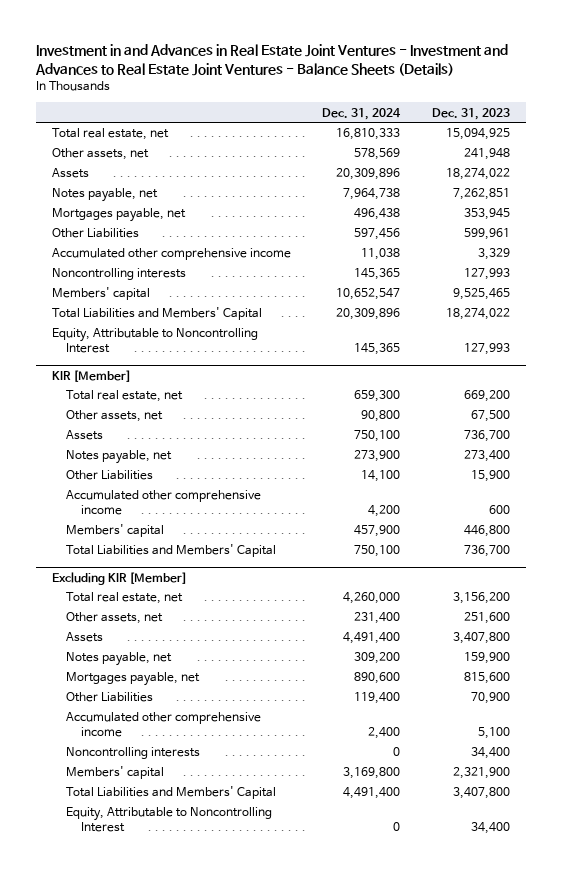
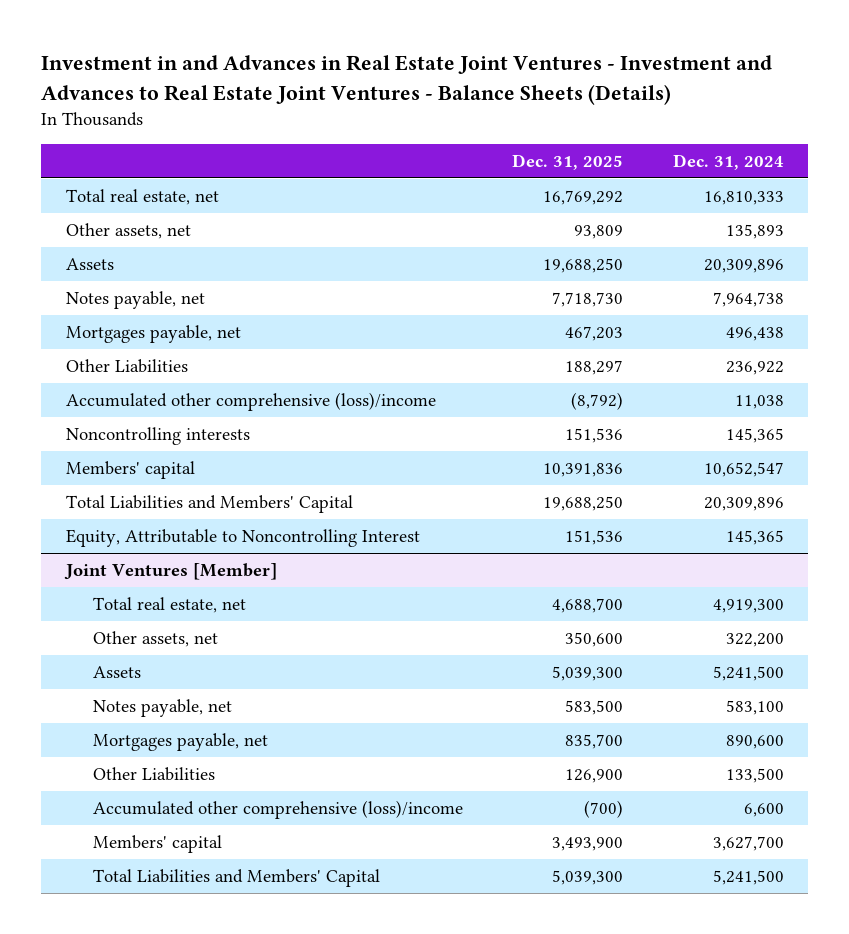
- | Dec. 31, 2024 | Dec. 31, 2023
+ | Dec. 31, 2025 | Dec. 31, 2024
- Other assets, net | 578,569 | 241,948
+ Other assets, net | 93,809 | 135,893
- Other Liabilities | 597,456 | 599,961
- Accumulated other comprehensive income | 11,038 | 3,329
+ Other Liabilities | 188,297 | 236,922
+ Accumulated other comprehensive (loss)/income | (8,792) | 11,038
- KIR [Member]
- Total real estate, net | 659,300 | 669,200
- Other assets, net | 90,800 | 67,500
- Assets | 750,100 | 736,700
- Notes payable, net | 273,900 | 273,400
- Other Liabilities | 14,100 | 15,900
- Accumulated other comprehensive income | 4,200 | 600
- Members' capital | 457,900 | 446,800
- Total Liabilities and Members' Capital | 750,100 | 736,700
- Excluding KIR [Member]
- Total real estate, net | 4,260,000 | 3,156,200
- Other assets, net | 231,400 | 251,600
- Assets | 4,491,400 | 3,407,800
- Notes payable, net | 309,200 | 159,900
+ Joint Ventures [Member]
+ Total real estate, net | 4,688,700 | 4,919,300
+ Other assets, net | 350,600 | 322,200
+ Assets | 5,039,300 | 5,241,500
+ Notes payable, net | 583,500 | 583,100
- Other Liabilities | 119,400 | 70,900
- Accumulated other comprehensive income | 2,400 | 5,100
- Noncontrolling interests | 0 | 34,400
- Members' capital | 3,169,800 | 2,321,900
- Total Liabilities and Members' Capital | 4,491,400 | 3,407,800
- Equity, Attributable to Noncontrolling Interest | 0 | 34,400
+ Other Liabilities | 126,900 | 133,500
+ Accumulated other comprehensive (loss)/income | (700) | 6,600
+ Members' capital | 3,493,900 | 3,627,700
+ Total Liabilities and Members' Capital | 5,039,300 | 5,241,500

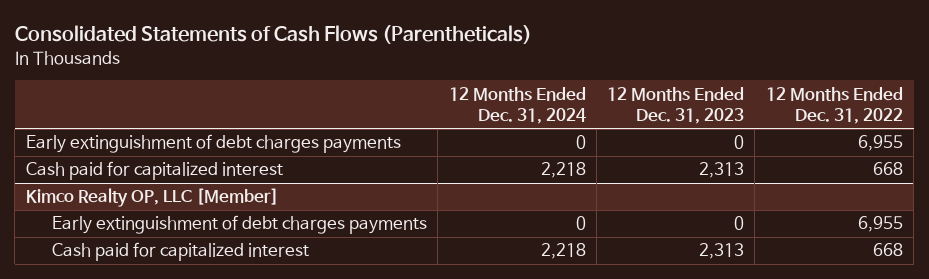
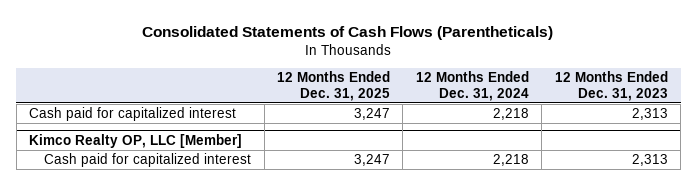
- | 12 Months Ended Dec. 31, 2024 | 12 Months Ended Dec. 31, 2023 | 12 Months Ended Dec. 31, 2022
+ | 12 Months Ended Dec. 31, 2025 | 12 Months Ended Dec. 31, 2024 | 12 Months Ended Dec. 31, 2023
- Early extinguishment of debt charges payments | 0 | 0 | 6,955
@ Kimco Realty OP, LLC [Member]
- Early extinguishment of debt charges payments | 0 | 0 | 6,955

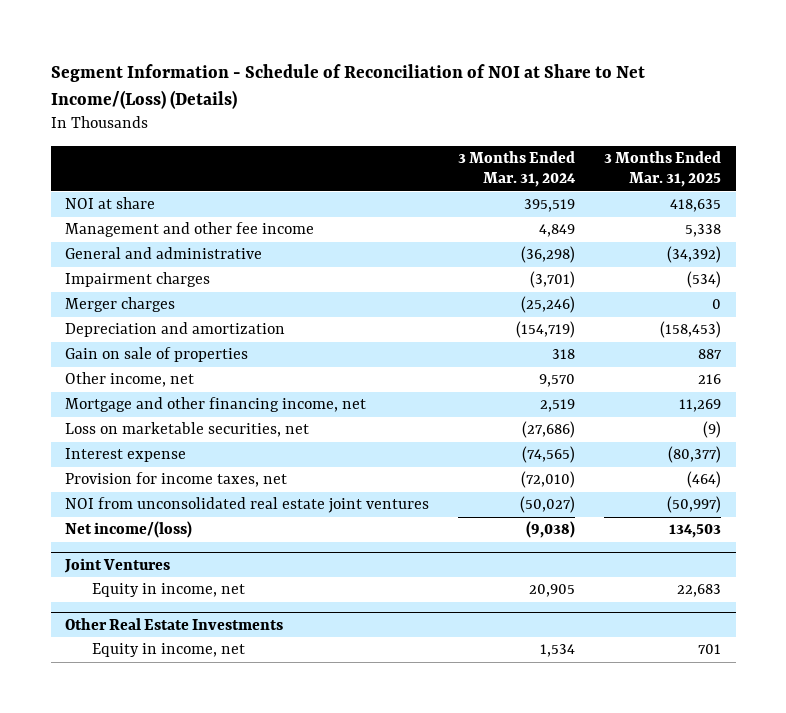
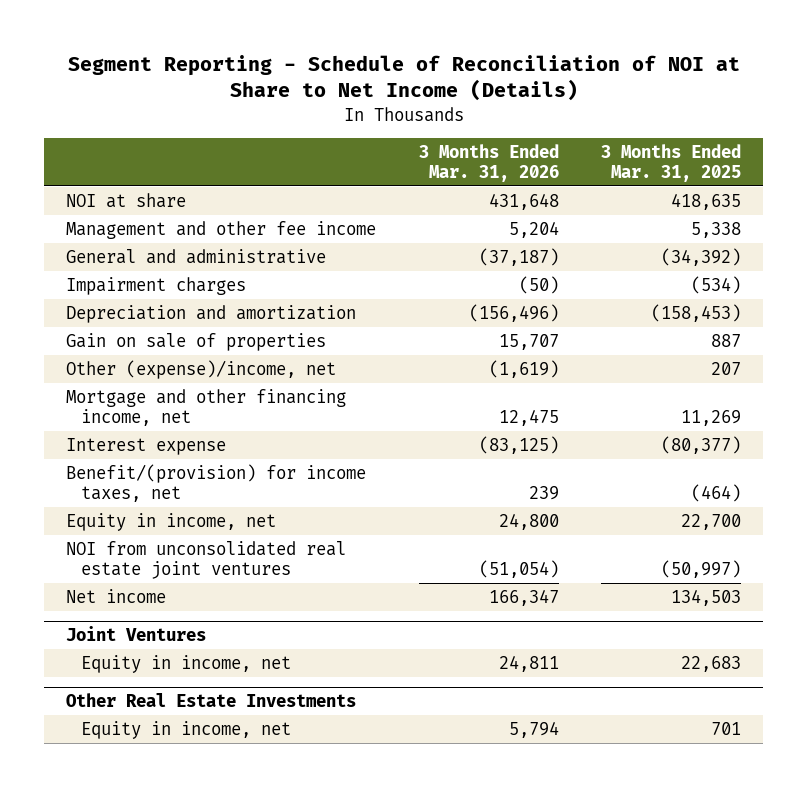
- Segment Information - Schedule of Reconciliation of NOI at Share to Net Income/(Loss) (Details)
+ Segment Reporting - Schedule of Reconciliation of NOI at Share to Net Income (Details)
- | 3 Months Ended Mar. 31, 2024 | 3 Months Ended Mar. 31, 2025
+ | 3 Months Ended Mar. 31, 2026 | 3 Months Ended Mar. 31, 2025
- Merger charges | (25,246) | 0
- Other income, net | 9,570 | 216
+ Other (expense)/income, net | (1,619) | 207
- Loss on marketable securities, net | (27,686) | (9)
- Provision for income taxes, net | (72,010) | (464)
+ Benefit/(provision) for income taxes, net | 239 | (464)
+ Equity in income, net | 24,800 | 22,700
- Net income/(loss) | (9,038) | 134,503
+ Net income | 166,347 | 134,503

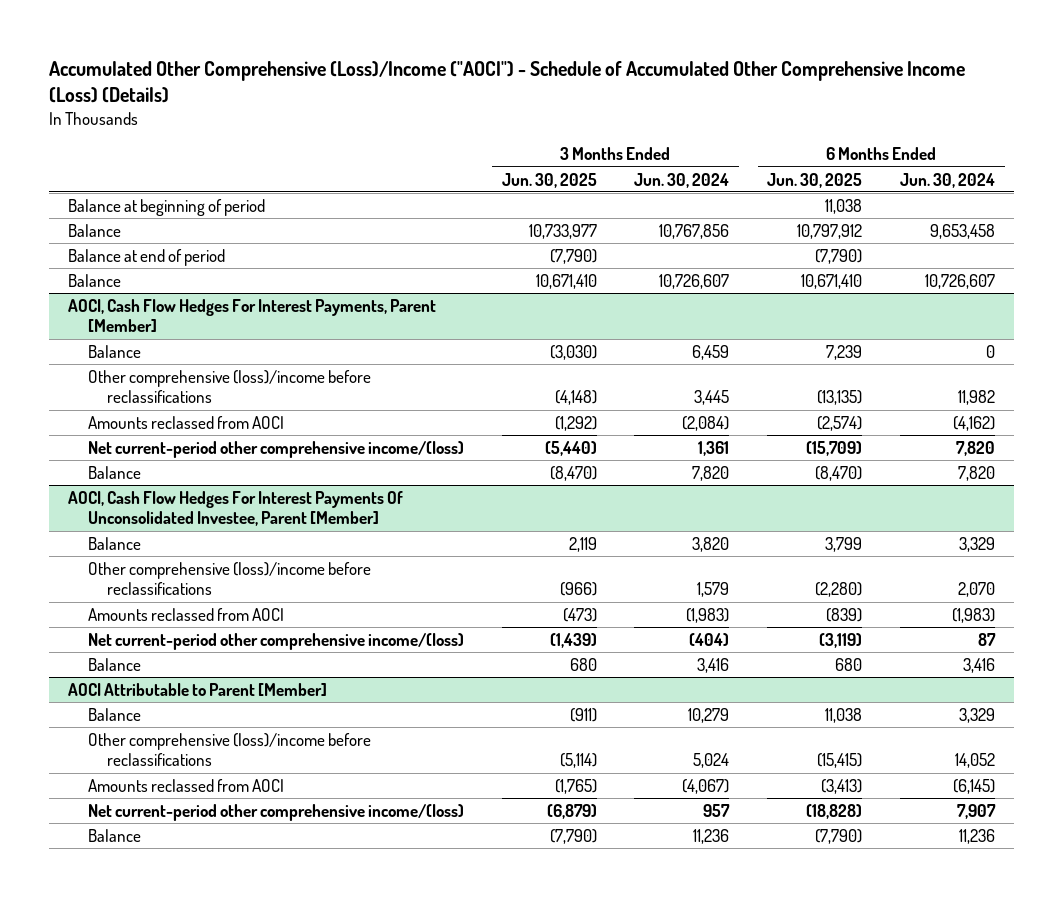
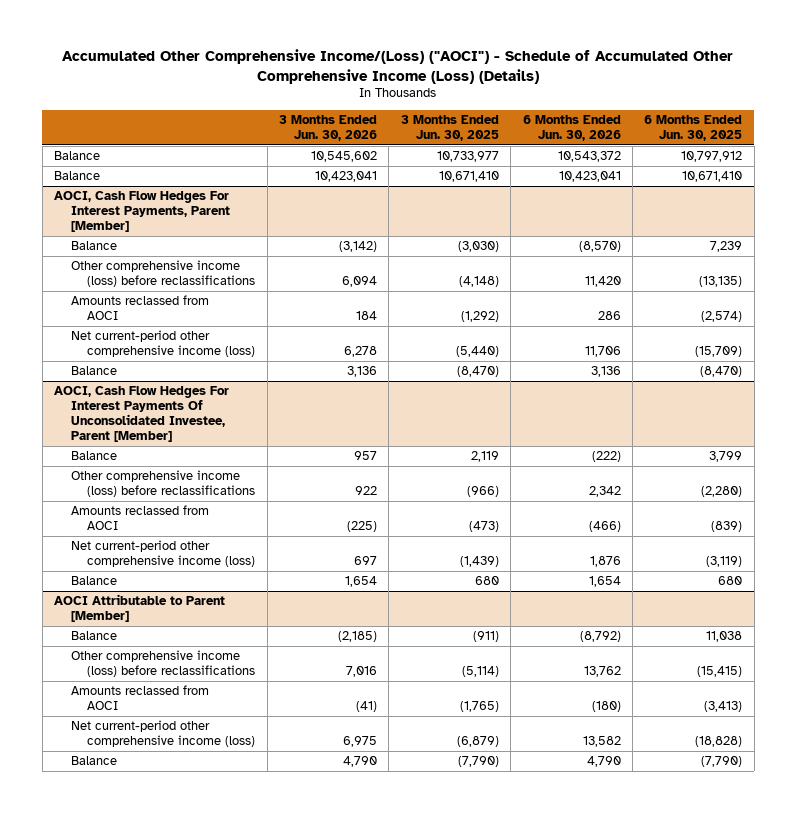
- Accumulated Other Comprehensive (Loss)/Income ("AOCI") - Schedule of Accumulated Other Comprehensive Income (Loss) (Details)
+ Accumulated Other Comprehensive Income/(Loss) ("AOCI") - Schedule of Accumulated Other Comprehensive Income (Loss) (Details)
- | 3 Months Ended Jun. 30, 2025 | 3 Months Ended Jun. 30, 2024 | 6 Months Ended Jun. 30, 2025 | 6 Months Ended Jun. 30, 2024
+ | 3 Months Ended Jun. 30, 2026 | 3 Months Ended Jun. 30, 2025 | 6 Months Ended Jun. 30, 2026 | 6 Months Ended Jun. 30, 2025
- Balance at beginning of period | | | 11,038 |
- Balance at end of period | (7,790) | | (7,790) |
@ AOCI, Cash Flow Hedges For Interest Payments, Parent [Member]
- Other comprehensive (loss)/income before reclassifications | (4,148) | 3,445 | (13,135) | 11,982
+ Other comprehensive income (loss) before reclassifications | 6,094 | (4,148) | 11,420 | (13,135)
- Net current-period other comprehensive income/(loss) | (5,440) | 1,361 | (15,709) | 7,820
+ Net current-period other comprehensive income (loss) | 6,278 | (5,440) | 11,706 | (15,709)
@ AOCI, Cash Flow Hedges For Interest Payments Of Unconsolidated Investee, Parent [Member]
- Other comprehensive (loss)/income before reclassifications | (966) | 1,579 | (2,280) | 2,070
+ Other comprehensive income (loss) before reclassifications | 922 | (966) | 2,342 | (2,280)
- Net current-period other comprehensive income/(loss) | (1,439) | (404) | (3,119) | 87
+ Net current-period other comprehensive income (loss) | 697 | (1,439) | 1,876 | (3,119)
@ AOCI Attributable to Parent [Member]
- Other comprehensive (loss)/income before reclassifications | (5,114) | 5,024 | (15,415) | 14,052
+ Other comprehensive income (loss) before reclassifications | 7,016 | (5,114) | 13,762 | (15,415)
- Net current-period other comprehensive income/(loss) | (6,879) | 957 | (18,828) | 7,907
+ Net current-period other comprehensive income (loss) | 6,975 | (6,879) | 13,582 | (18,828)

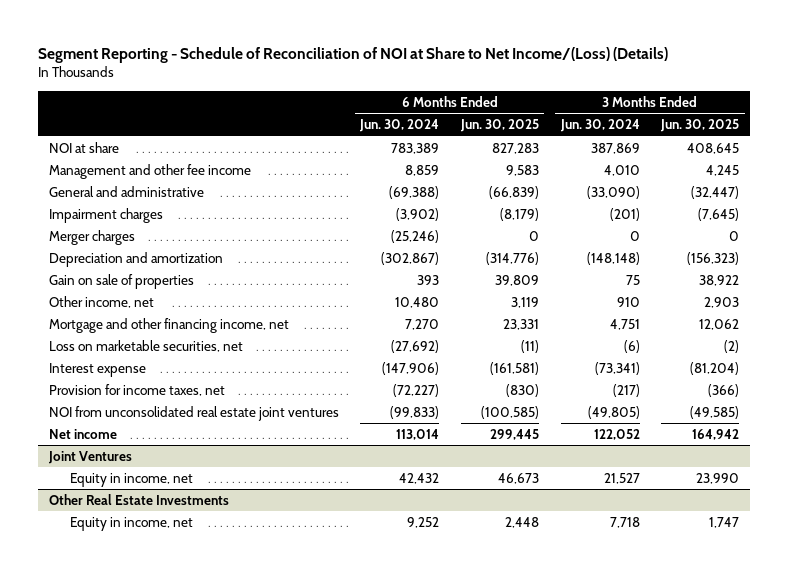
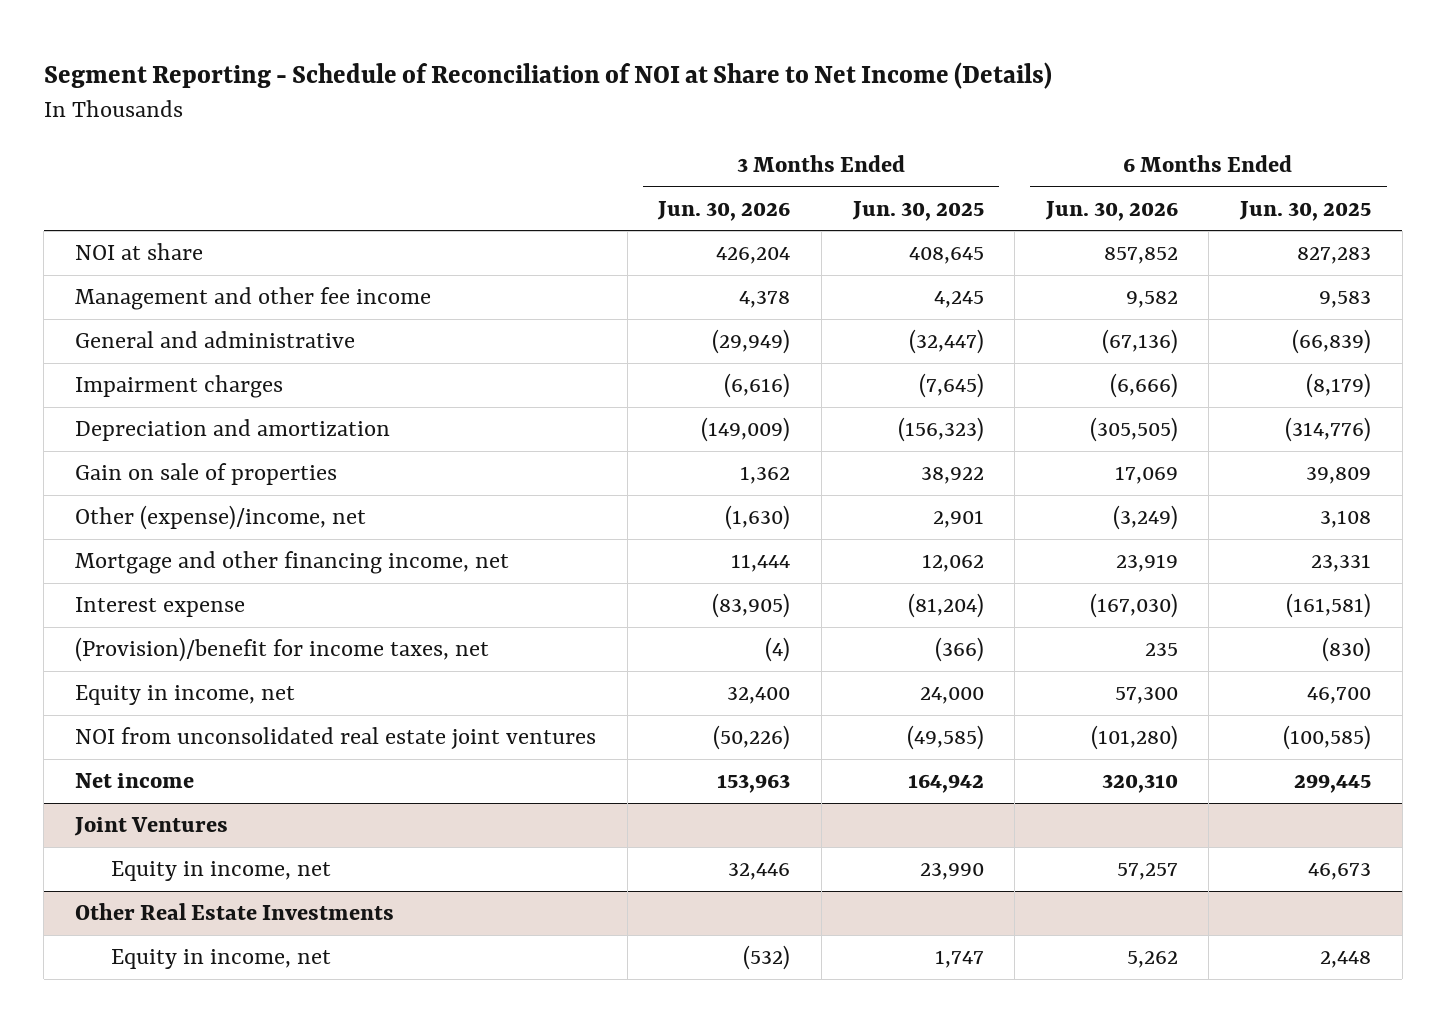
- Segment Reporting - Schedule of Reconciliation of NOI at Share to Net Income/(Loss) (Details)
+ Segment Reporting - Schedule of Reconciliation of NOI at Share to Net Income (Details)
- | 6 Months Ended Jun. 30, 2024 | 6 Months Ended Jun. 30, 2025 | 3 Months Ended Jun. 30, 2024 | 3 Months Ended Jun. 30, 2025
+ | 3 Months Ended Jun. 30, 2026 | 3 Months Ended Jun. 30, 2025 | 6 Months Ended Jun. 30, 2026 | 6 Months Ended Jun. 30, 2025
- Merger charges | (25,246) | 0 | 0 | 0
- Other income, net | 10,480 | 3,119 | 910 | 2,903
+ Other (expense)/income, net | (1,630) | 2,901 | (3,249) | 3,108
- Loss on marketable securities, net | (27,692) | (11) | (6) | (2)
- Provision for income taxes, net | (72,227) | (830) | (217) | (366)
+ (Provision)/benefit for income taxes, net | (4) | (366) | 235 | (830)
+ Equity in income, net | 32,400 | 24,000 | 57,300 | 46,700

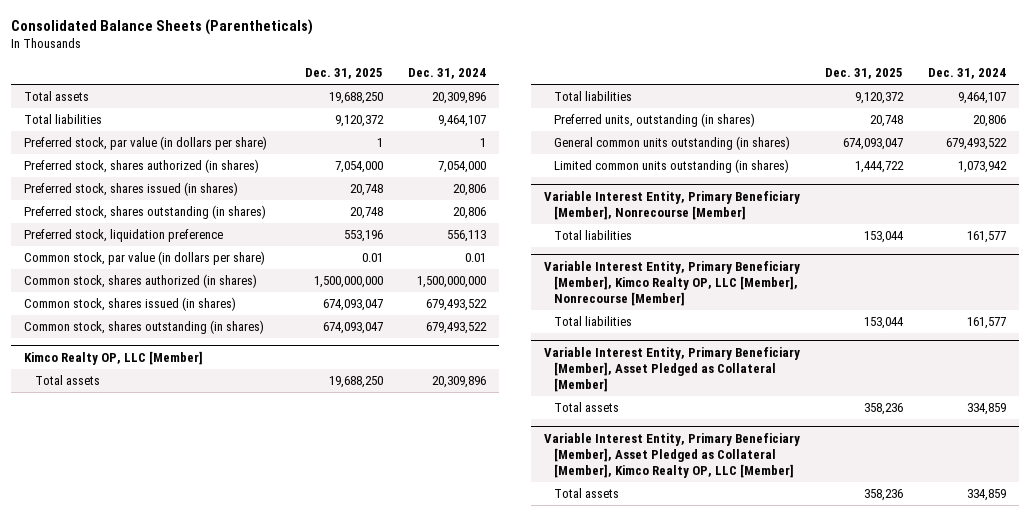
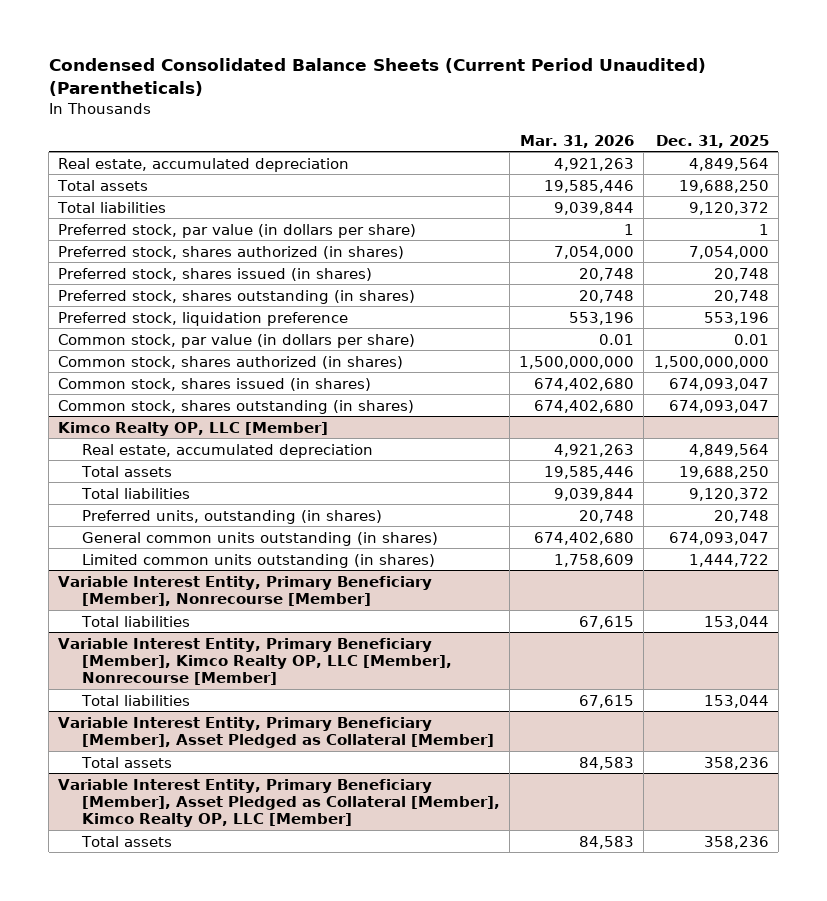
- Consolidated Balance Sheets (Parentheticals)
+ Condensed Consolidated Balance Sheets (Current Period Unaudited) (Parentheticals)
- | Dec. 31, 2025 | Dec. 31, 2024
+ | Mar. 31, 2026 | Dec. 31, 2025
+ Real estate, accumulated depreciation | 4,921,263 | 4,849,564
@ Kimco Realty OP, LLC [Member]
+ Real estate, accumulated depreciation | 4,921,263 | 4,849,564

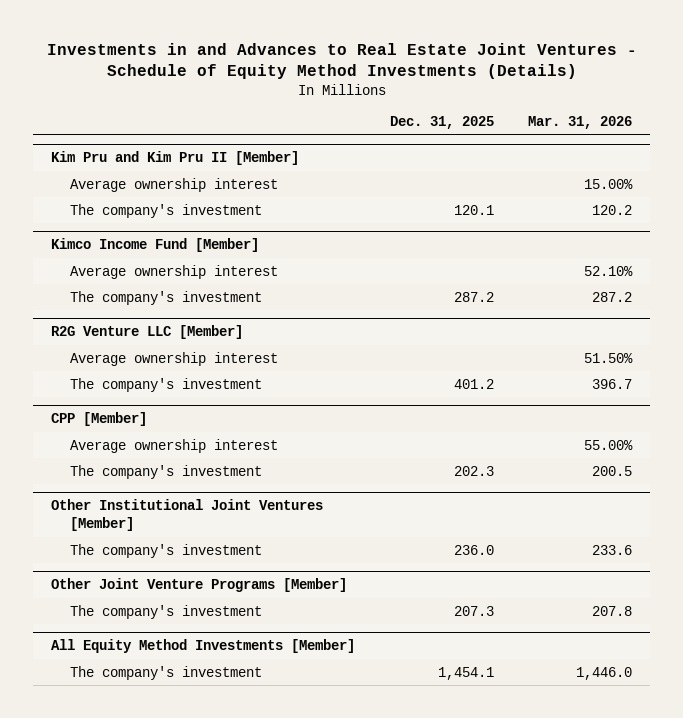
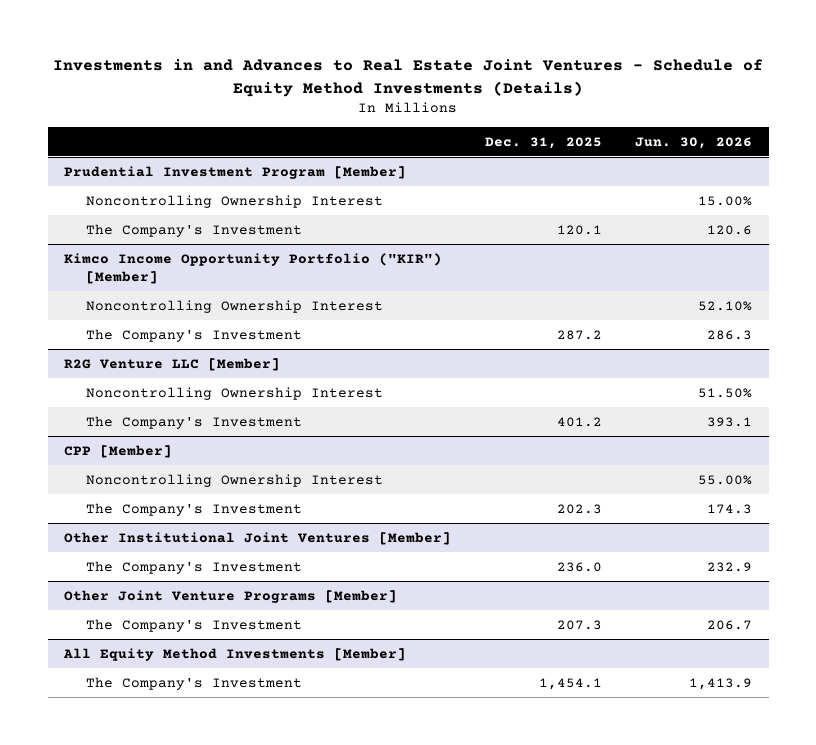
- | Dec. 31, 2025 | Mar. 31, 2026
+ | Dec. 31, 2025 | Jun. 30, 2026
- Kim Pru and Kim Pru II [Member]
- Average ownership interest | | 15.00%
- The company's investment | 120.1 | 120.2
- Kimco Income Fund [Member]
- Average ownership interest | | 52.10%
- The company's investment | 287.2 | 287.2
+ Prudential Investment Program [Member]
+ Noncontrolling Ownership Interest | | 15.00%
+ The Company's Investment | 120.1 | 120.6
+ Kimco Income Opportunity Portfolio ("KIR") [Member]
+ Noncontrolling Ownership Interest | | 52.10%
+ The Company's Investment | 287.2 | 286.3
@ R2G Venture LLC [Member]
- Average ownership interest | | 51.50%
- The company's investment | 401.2 | 396.7
+ Noncontrolling Ownership Interest | | 51.50%
+ The Company's Investment | 401.2 | 393.1
@ CPP [Member]
- Average ownership interest | | 55.00%
- The company's investment | 202.3 | 200.5
+ Noncontrolling Ownership Interest | | 55.00%
+ The Company's Investment | 202.3 | 174.3
@ Other Institutional Joint Ventures [Member]
- The company's investment | 236.0 | 233.6
+ The Company's Investment | 236.0 | 232.9
@ Other Joint Venture Programs [Member]
- The company's investment | 207.3 | 207.8
+ The Company's Investment | 207.3 | 206.7
@ All Equity Method Investments [Member]
- The company's investment | 1,454.1 | 1,446.0
+ The Company's Investment | 1,454.1 | 1,413.9

